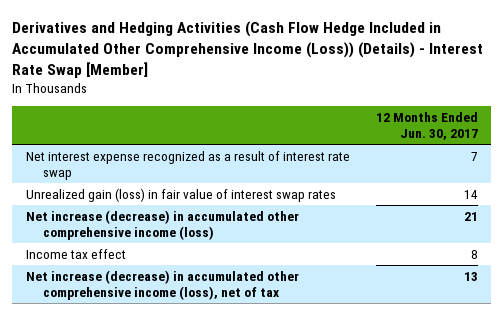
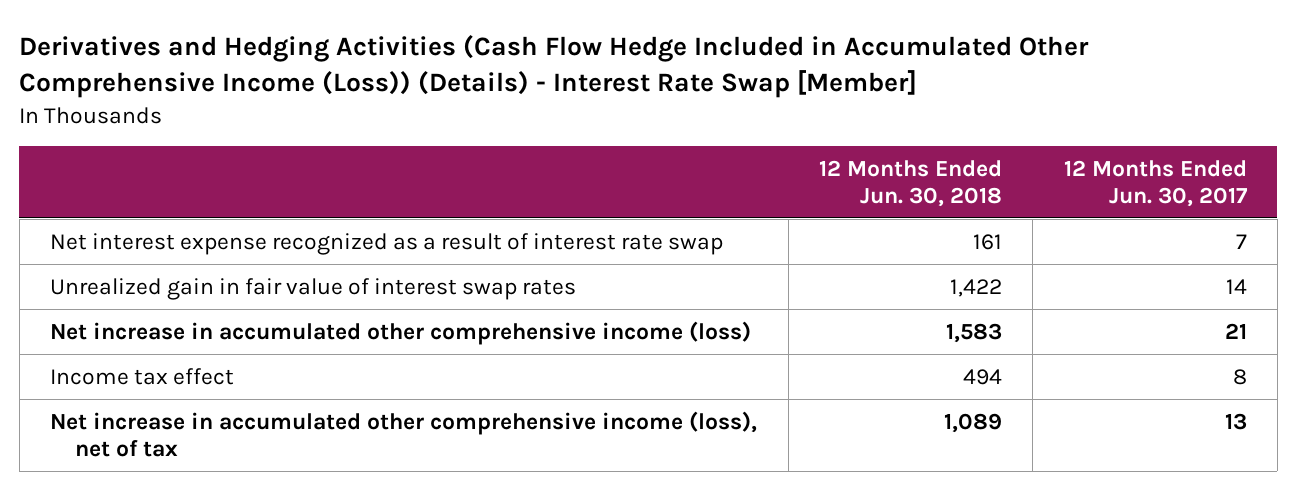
- | 12 Months Ended Jun. 30, 2017
+ | 12 Months Ended Jun. 30, 2018 | 12 Months Ended Jun. 30, 2017
- Unrealized gain (loss) in fair value of interest swap rates | 14
- Net increase (decrease) in accumulated other comprehensive income (loss) | 21
+ Unrealized gain in fair value of interest swap rates | 1,422 | 14
+ Net increase in accumulated other comprehensive income (loss) | 1,583 | 21
- Net increase (decrease) in accumulated other comprehensive income (loss), net of tax | 13
+ Net increase in accumulated other comprehensive income (loss), net of tax | 1,089 | 13

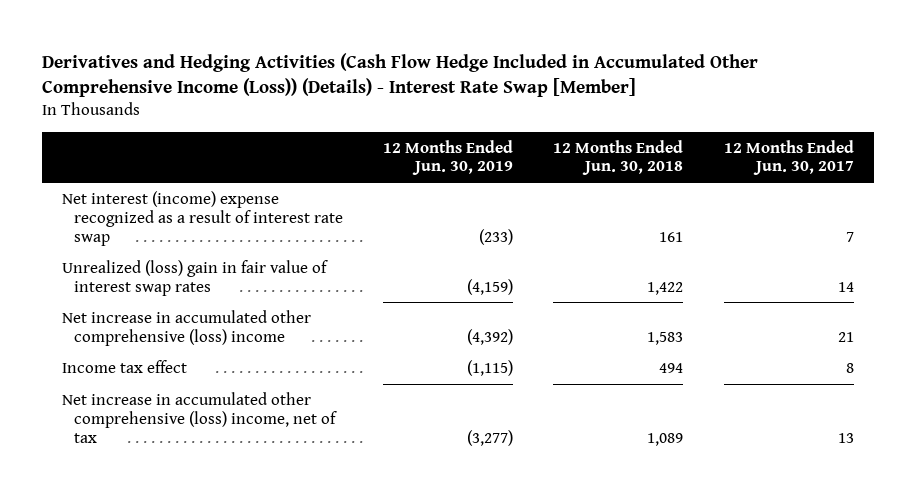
- | 12 Months Ended Jun. 30, 2018 | 12 Months Ended Jun. 30, 2017
+ | 12 Months Ended Jun. 30, 2019 | 12 Months Ended Jun. 30, 2018 | 12 Months Ended Jun. 30, 2017
- Net interest expense recognized as a result of interest rate swap | 161 | 7
- Unrealized gain in fair value of interest swap rates | 1,422 | 14
- Net increase in accumulated other comprehensive income (loss) | 1,583 | 21
+ Net interest (income) expense recognized as a result of interest rate swap | (233) | 161 | 7
+ Unrealized (loss) gain in fair value of interest swap rates | (4,159) | 1,422 | 14
+ Net increase in accumulated other comprehensive (loss) income | (4,392) | 1,583 | 21
- Net increase in accumulated other comprehensive income (loss), net of tax | 1,089 | 13
+ Net increase in accumulated other comprehensive (loss) income, net of tax | (3,277) | 1,089 | 13

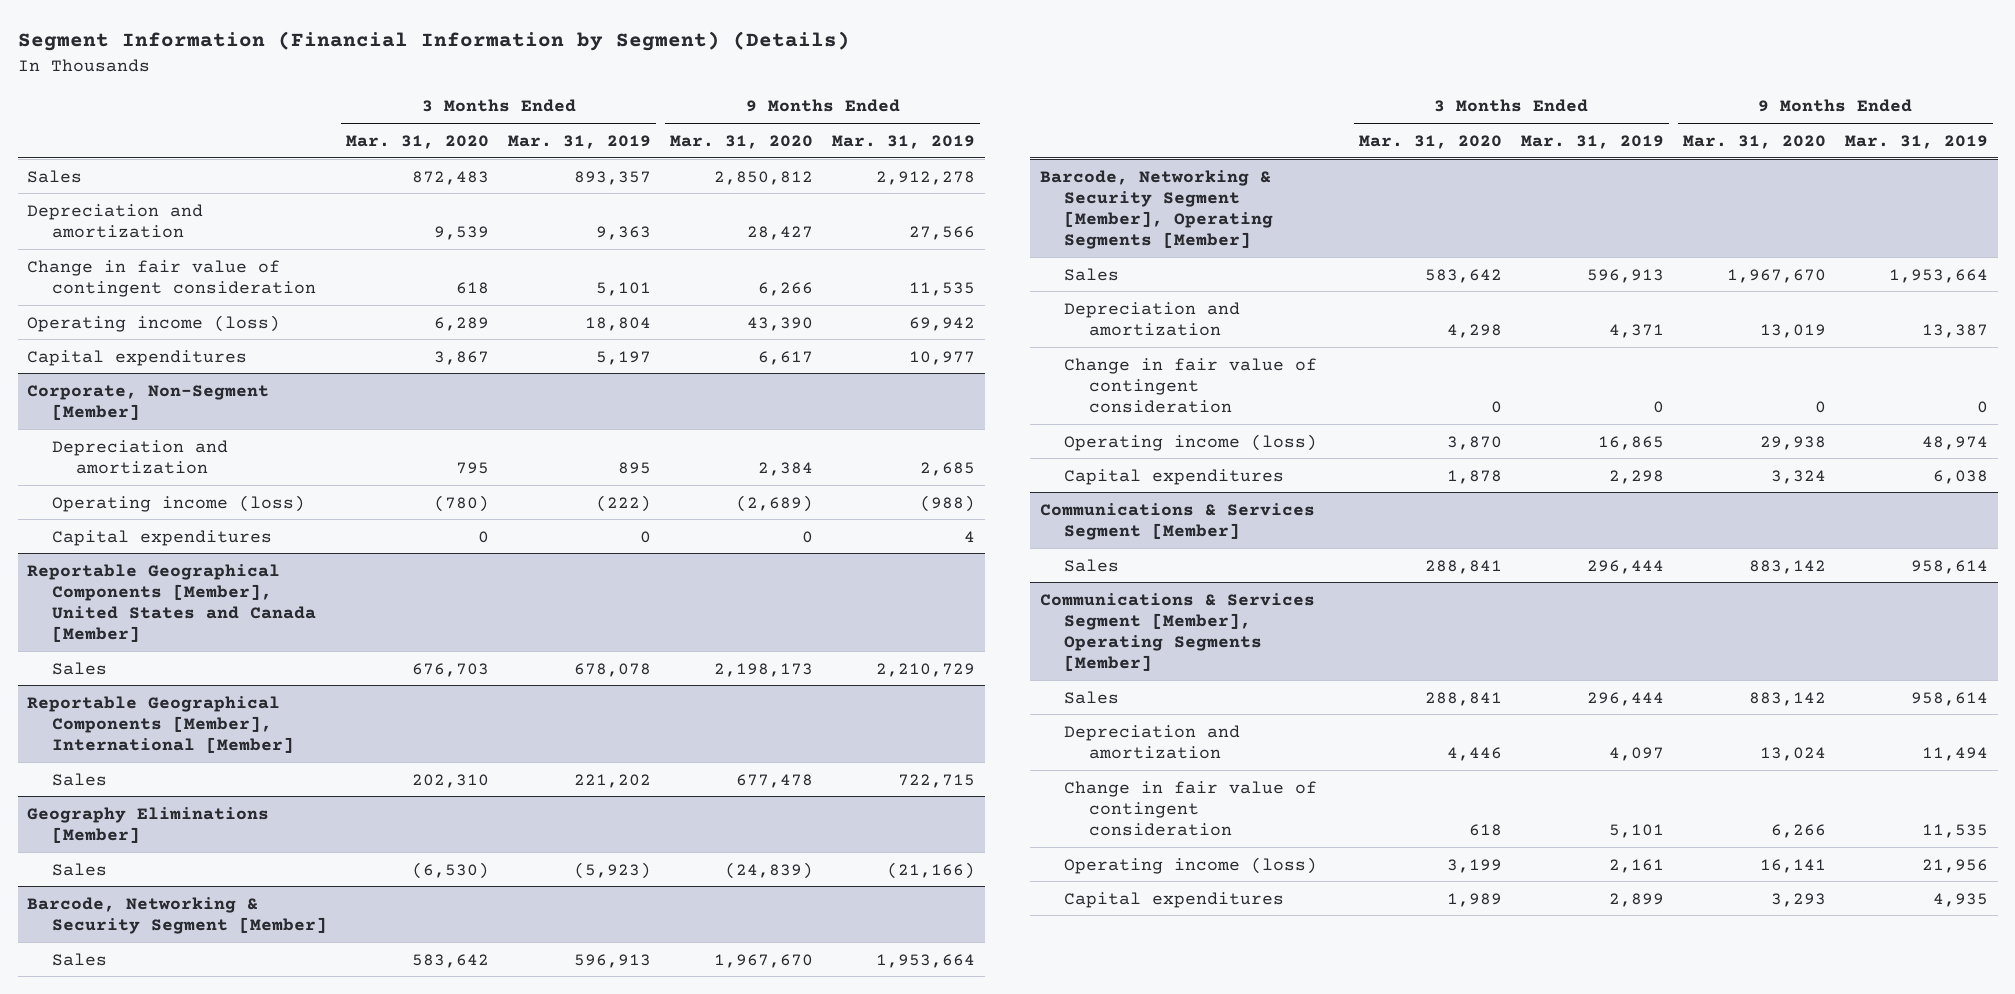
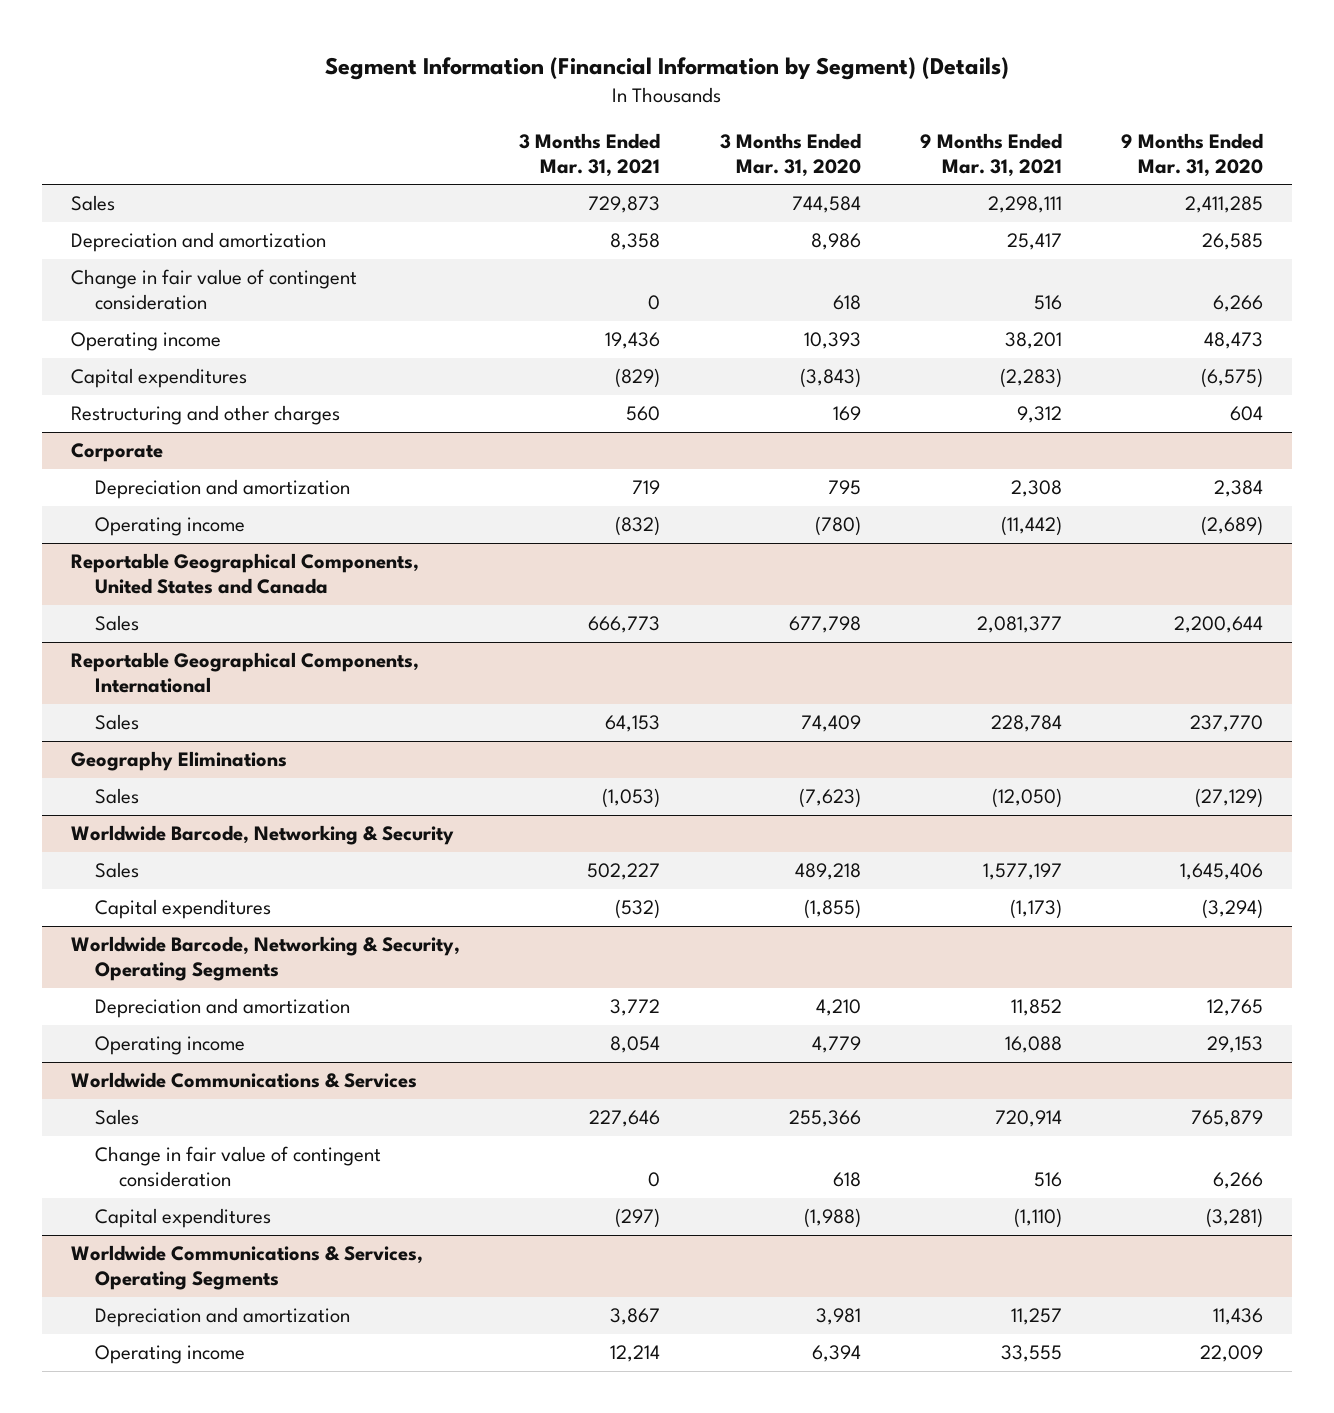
- | 3 Months Ended Mar. 31, 2020 | 3 Months Ended Mar. 31, 2019 | 9 Months Ended Mar. 31, 2020 | 9 Months Ended Mar. 31, 2019
+ | 3 Months Ended Mar. 31, 2021 | 3 Months Ended Mar. 31, 2020 | 9 Months Ended Mar. 31, 2021 | 9 Months Ended Mar. 31, 2020
- Sales | 872,483 | 893,357 | 2,850,812 | 2,912,278
- Depreciation and amortization | 9,539 | 9,363 | 28,427 | 27,566
+ Sales | 729,873 | 744,584 | 2,298,111 | 2,411,285
+ Depreciation and amortization | 8,358 | 8,986 | 25,417 | 26,585
- Operating income (loss) | 6,289 | 18,804 | 43,390 | 69,942
- Capital expenditures | 3,867 | 5,197 | 6,617 | 10,977
- Corporate, Non-Segment [Member]
+ Operating income | 19,436 | 10,393 | 38,201 | 48,473
+ Capital expenditures | (829) | (3,843) | (2,283) | (6,575)
+ Restructuring and other charges | 560 | 169 | 9,312 | 604
+ Corporate
- Operating income (loss) | (780) | (222) | (2,689) | (988)
- Capital expenditures | 0 | 0 | 0 | 4
- Reportable Geographical Components [Member], United States and Canada [Member]
- Sales | 676,703 | 678,078 | 2,198,173 | 2,210,729
- Reportable Geographical Components [Member], International [Member]
- Sales | 202,310 | 221,202 | 677,478 | 722,715
- Geography Eliminations [Member]
- Sales | (6,530) | (5,923) | (24,839) | (21,166)
- Barcode, Networking & Security Segment [Member]
- Sales | 583,642 | 596,913 | 1,967,670 | 1,953,664
- Barcode, Networking & Security Segment [Member], Operating Segments [Member]
- Sales | 583,642 | 596,913 | 1,967,670 | 1,953,664
- Depreciation and amortization | 4,298 | 4,371 | 13,019 | 13,387
- Change in fair value of contingent consideration | 0 | 0 | 0 | 0
- Operating income (loss) | 3,870 | 16,865 | 29,938 | 48,974
- Capital expenditures | 1,878 | 2,298 | 3,324 | 6,038
- Communications & Services Segment [Member]
- Sales | 288,841 | 296,444 | 883,142 | 958,614
- Communications & Services Segment [Member], Operating Segments [Member]
- Sales | 288,841 | 296,444 | 883,142 | 958,614
- Depreciation and amortization | 4,446 | 4,097 | 13,024 | 11,494
+ Operating income | (832) | (780) | (11,442) | (2,689)
+ Reportable Geographical Components, United States and Canada
+ Sales | 666,773 | 677,798 | 2,081,377 | 2,200,644
+ Reportable Geographical Components, International
+ Sales | 64,153 | 74,409 | 228,784 | 237,770
+ Geography Eliminations
+ Sales | (1,053) | (7,623) | (12,050) | (27,129)
+ Worldwide Barcode, Networking & Security
+ Sales | 502,227 | 489,218 | 1,577,197 | 1,645,406
+ Capital expenditures | (532) | (1,855) | (1,173) | (3,294)
+ Worldwide Barcode, Networking & Security, Operating Segments
+ Depreciation and amortization | 3,772 | 4,210 | 11,852 | 12,765
+ Operating income | 8,054 | 4,779 | 16,088 | 29,153
+ Worldwide Communications & Services
+ Sales | 227,646 | 255,366 | 720,914 | 765,879
- Operating income (loss) | 3,199 | 2,161 | 16,141 | 21,956
- Capital expenditures | 1,989 | 2,899 | 3,293 | 4,935
+ Capital expenditures | (297) | (1,988) | (1,110) | (3,281)
+ Worldwide Communications & Services, Operating Segments
+ Depreciation and amortization | 3,867 | 3,981 | 11,257 | 11,436
+ Operating income | 12,214 | 6,394 | 33,555 | 22,009

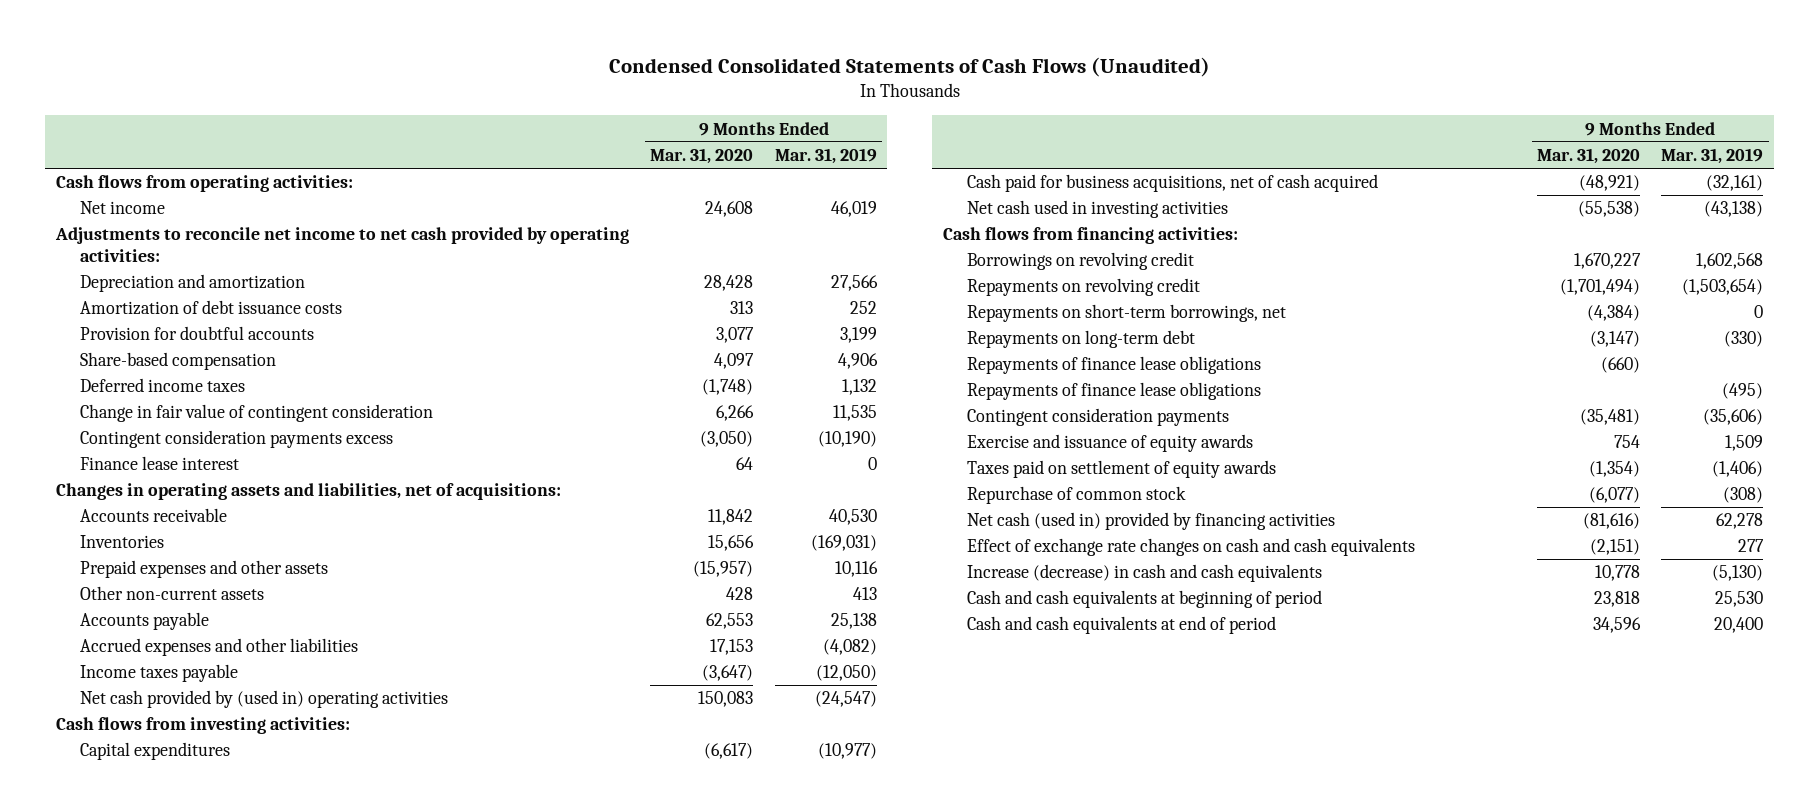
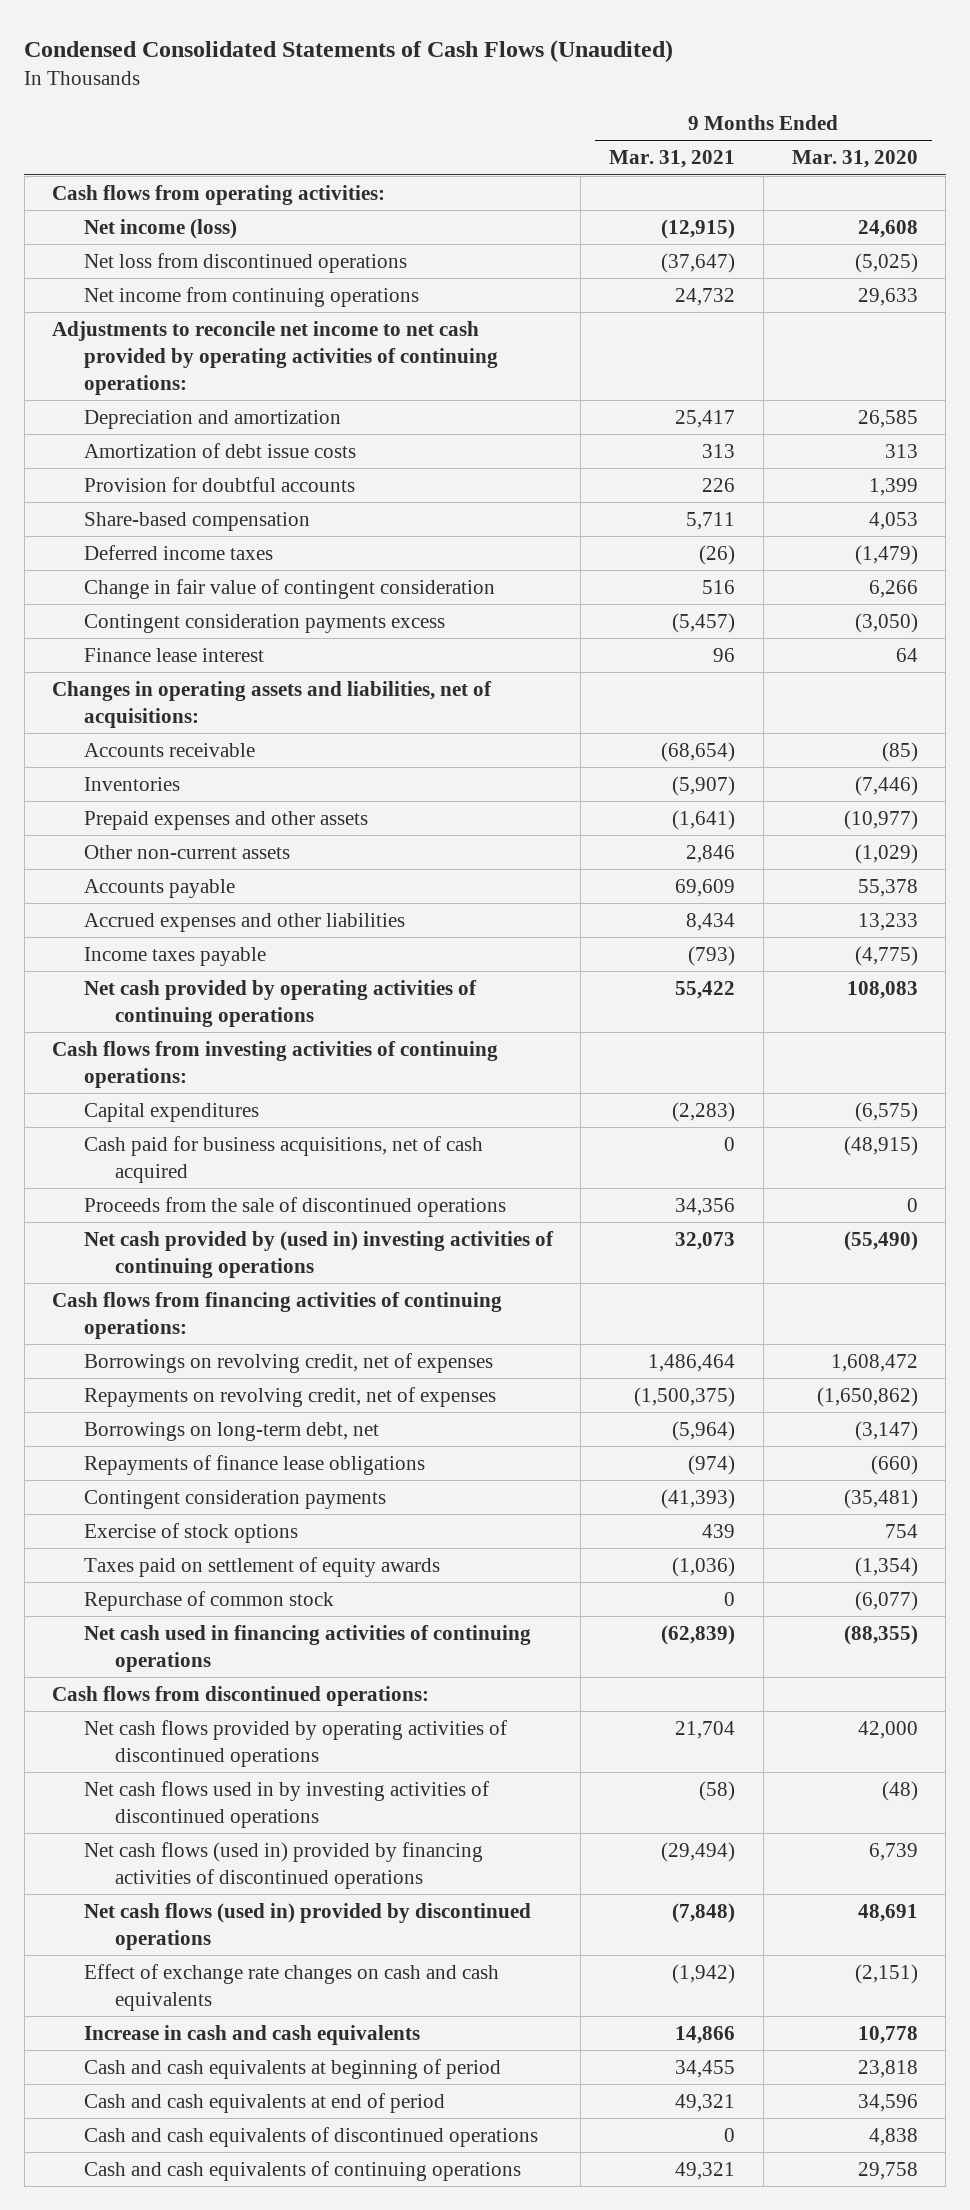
- | 9 Months Ended Mar. 31, 2020 | 9 Months Ended Mar. 31, 2019
+ | 9 Months Ended Mar. 31, 2021 | 9 Months Ended Mar. 31, 2020
- Net income | 24,608 | 46,019
- Adjustments to reconcile net income to net cash provided by operating activities:
- Depreciation and amortization | 28,428 | 27,566
- Amortization of debt issuance costs | 313 | 252
- Provision for doubtful accounts | 3,077 | 3,199
- Share-based compensation | 4,097 | 4,906
- Deferred income taxes | (1,748) | 1,132
+ Net income (loss) | (12,915) | 24,608
+ Net loss from discontinued operations | (37,647) | (5,025)
+ Net income from continuing operations | 24,732 | 29,633
+ Adjustments to reconcile net income to net cash provided by operating activities of continuing operations:
+ Depreciation and amortization | 25,417 | 26,585
+ Amortization of debt issue costs | 313 | 313
+ Provision for doubtful accounts | 226 | 1,399
+ Share-based compensation | 5,711 | 4,053
+ Deferred income taxes | (26) | (1,479)
- Accounts receivable | 11,842 | 40,530
- Inventories | 15,656 | (169,031)
- Prepaid expenses and other assets | (15,957) | 10,116
- Other non-current assets | 428 | 413
- Accounts payable | 62,553 | 25,138
- Accrued expenses and other liabilities | 17,153 | (4,082)
- Income taxes payable | (3,647) | (12,050)
- Net cash provided by (used in) operating activities | 150,083 | (24,547)
- Cash flows from investing activities:
- Capital expenditures | (6,617) | (10,977)
- Cash paid for business acquisitions, net of cash acquired | (48,921) | (32,161)
- Net cash used in investing activities | (55,538) | (43,138)
- Cash flows from financing activities:
- Borrowings on revolving credit | 1,670,227 | 1,602,568
- Repayments on revolving credit | (1,701,494) | (1,503,654)
- Repayments on short-term borrowings, net | (4,384) | 0
- Repayments on long-term debt | (3,147) | (330)
+ Accounts receivable | (68,654) | (85)
+ Inventories | (5,907) | (7,446)
+ Prepaid expenses and other assets | (1,641) | (10,977)
+ Other non-current assets | 2,846 | (1,029)
+ Accounts payable | 69,609 | 55,378
+ Accrued expenses and other liabilities | 8,434 | 13,233
+ Income taxes payable | (793) | (4,775)
+ Net cash provided by operating activities of continuing operations | 55,422 | 108,083
+ Cash flows from investing activities of continuing operations:
+ Capital expenditures | (2,283) | (6,575)
+ Cash paid for business acquisitions, net of cash acquired | 0 | (48,915)
+ Proceeds from the sale of discontinued operations | 34,356 | 0
+ Net cash provided by (used in) investing activities of continuing operations | 32,073 | (55,490)
+ Cash flows from financing activities of continuing operations:
+ Borrowings on revolving credit, net of expenses | 1,486,464 | 1,608,472
+ Repayments on revolving credit, net of expenses | (1,500,375) | (1,650,862)
+ Borrowings on long-term debt, net | (5,964) | (3,147)
- Repayments of finance lease obligations | | (495)
- Exercise and issuance of equity awards | 754 | 1,509
+ Exercise of stock options | 439 | 754
- Net cash (used in) provided by financing activities | (81,616) | 62,278
+ Net cash used in financing activities of continuing operations | (62,839) | (88,355)
+ Cash flows from discontinued operations:
+ Net cash flows provided by operating activities of discontinued operations | 21,704 | 42,000
+ Net cash flows used in by investing activities of discontinued operations | (58) | (48)
+ Net cash flows (used in) provided by financing activities of discontinued operations | (29,494) | 6,739
+ Net cash flows (used in) provided by discontinued operations | (7,848) | 48,691
- Increase (decrease) in cash and cash equivalents | 10,778 | (5,130)
+ Increase in cash and cash equivalents | 14,866 | 10,778
+ Cash and cash equivalents of discontinued operations | 0 | 4,838
+ Cash and cash equivalents of continuing operations | 49,321 | 29,758

